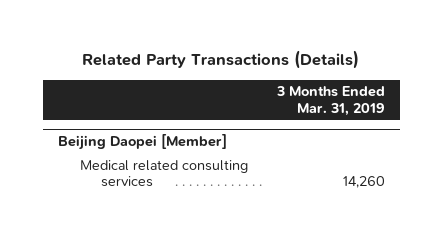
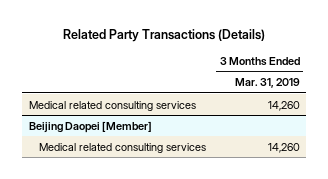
+ Medical related consulting services | 14,260

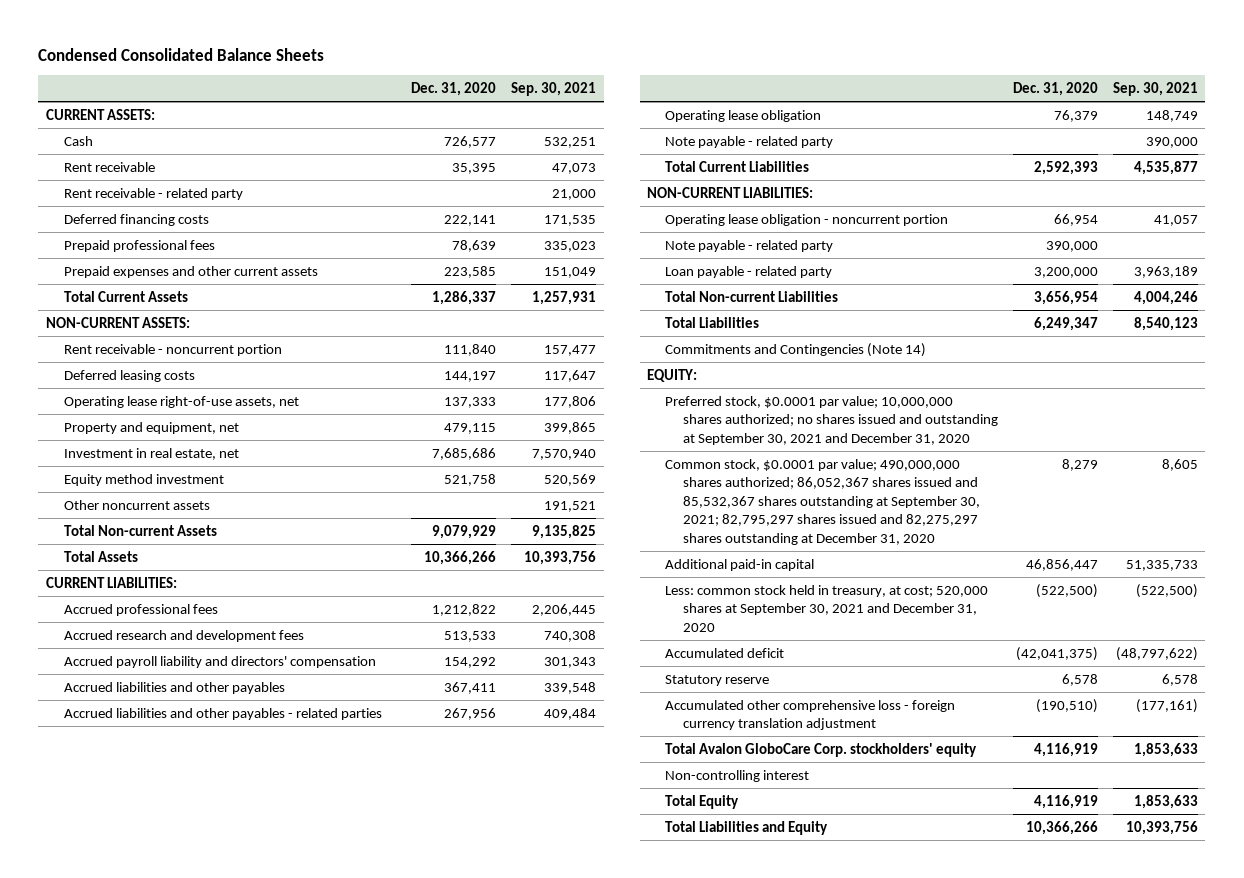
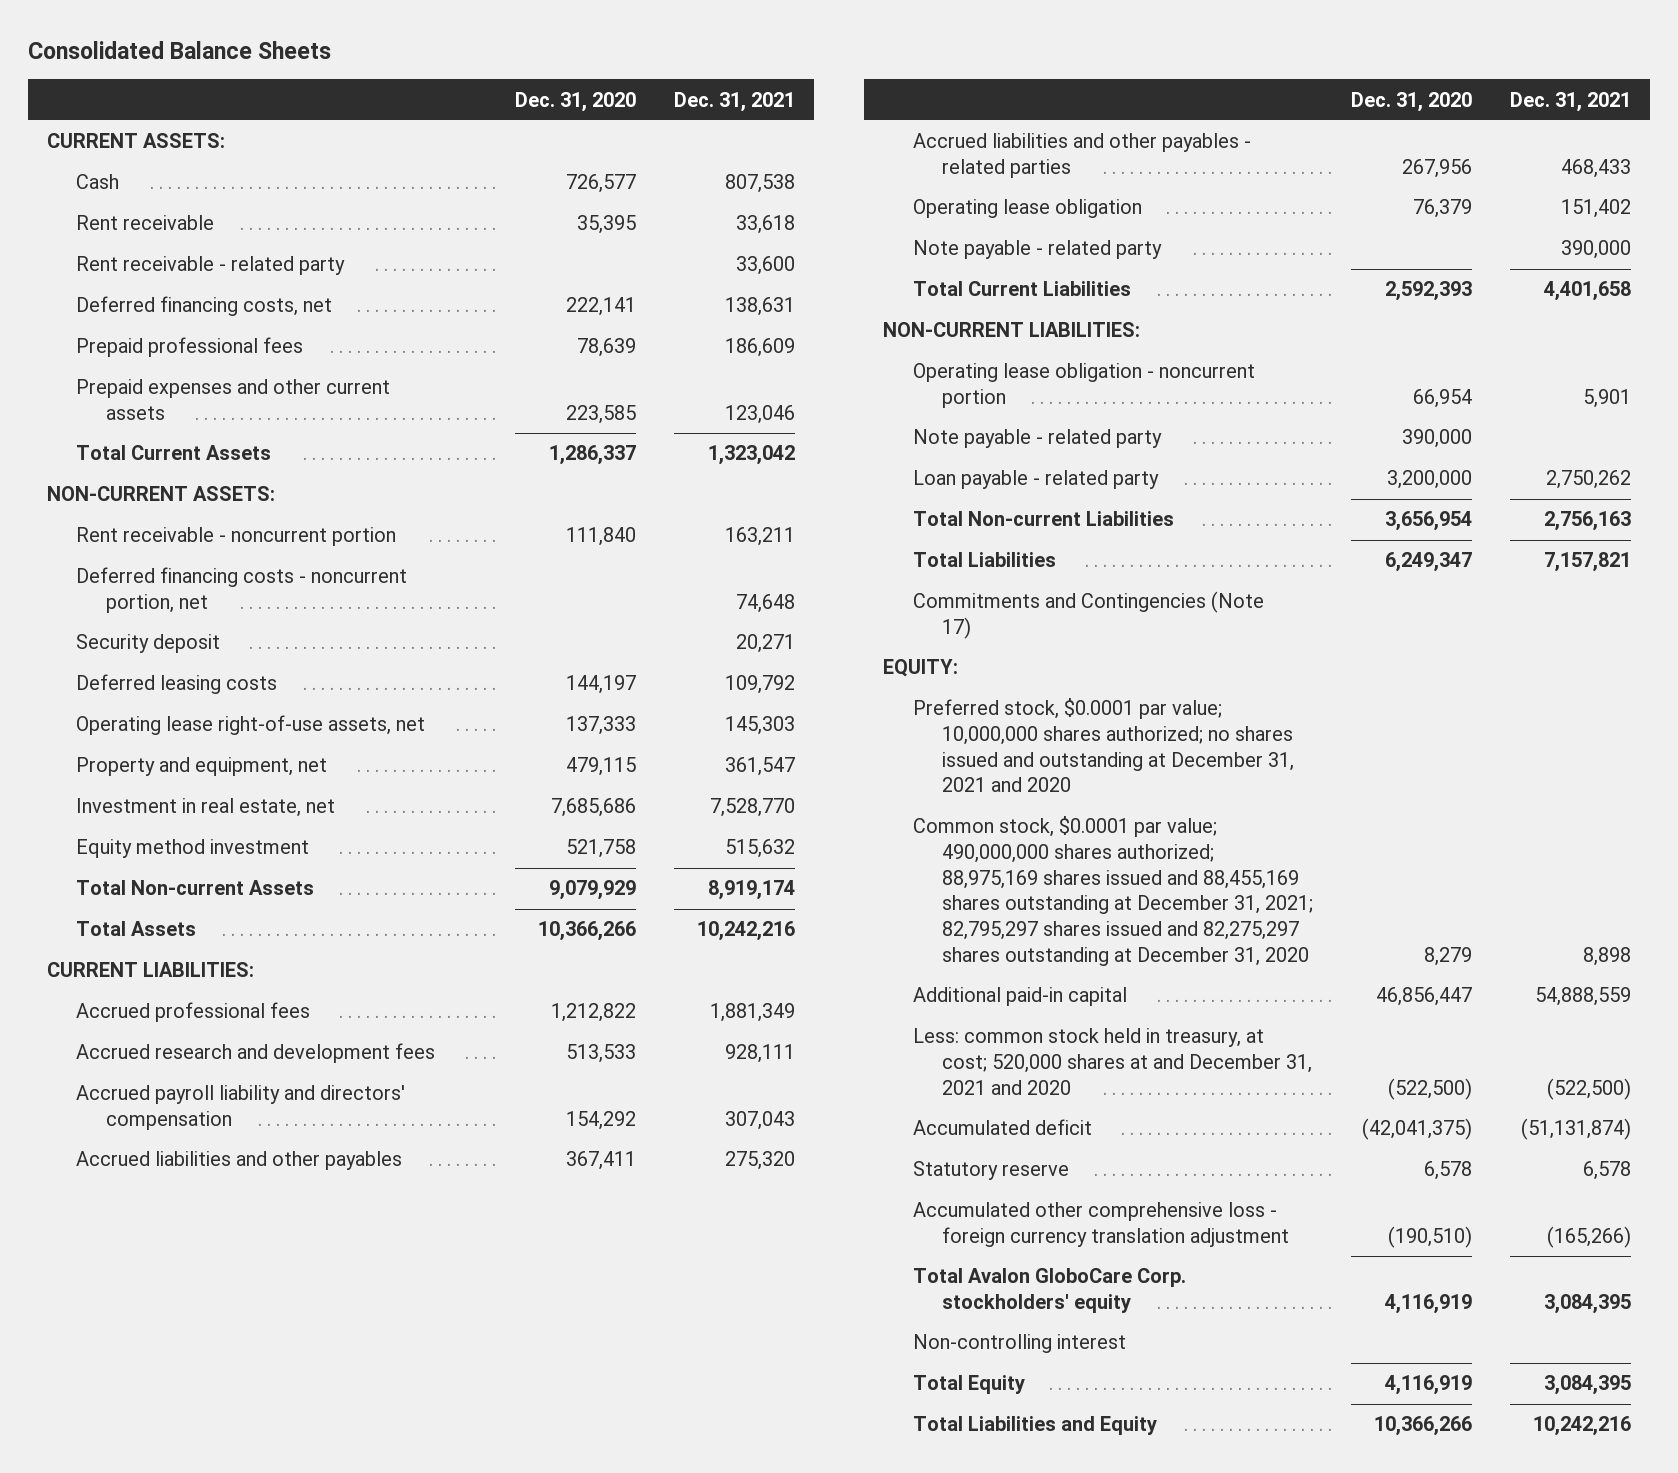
- Condensed Consolidated Balance Sheets
+ Consolidated Balance Sheets
- | Dec. 31, 2020 | Sep. 30, 2021
+ | Dec. 31, 2020 | Dec. 31, 2021
- Deferred financing costs | 222,141 | 171,535
+ Deferred financing costs, net | 222,141 | 138,631
+ Deferred financing costs - noncurrent portion, net | | 74,648
+ Security deposit | | 20,271
- Other noncurrent assets | | 191,521
- Commitments and Contingencies (Note 14)
+ Commitments and Contingencies (Note 17)
- Preferred stock, $0.0001 par value; 10,000,000 shares authorized; no shares issued and outstanding at September 30, 2021 and December 31, 2020
- Common stock, $0.0001 par value; 490,000,000 shares authorized; 86,052,367 shares issued and 85,532,367 shares outstanding at September 30, 2021; 82,795,297 shares issued and 82,275,297 shares outstanding at December 31, 2020 | 8,279 | 8,605
+ Preferred stock, $0.0001 par value; 10,000,000 shares authorized; no shares issued and outstanding at December 31, 2021 and 2020
+ Common stock, $0.0001 par value; 490,000,000 shares authorized; 88,975,169 shares issued and 88,455,169 shares outstanding at December 31, 2021; 82,795,297 shares issued and 82,275,297 shares outstanding at December 31, 2020 | 8,279 | 8,898
- Less: common stock held in treasury, at cost; 520,000 shares at September 30, 2021 and December 31, 2020 | (522,500) | (522,500)
+ Less: common stock held in treasury, at cost; 520,000 shares at and December 31, 2021 and 2020 | (522,500) | (522,500)

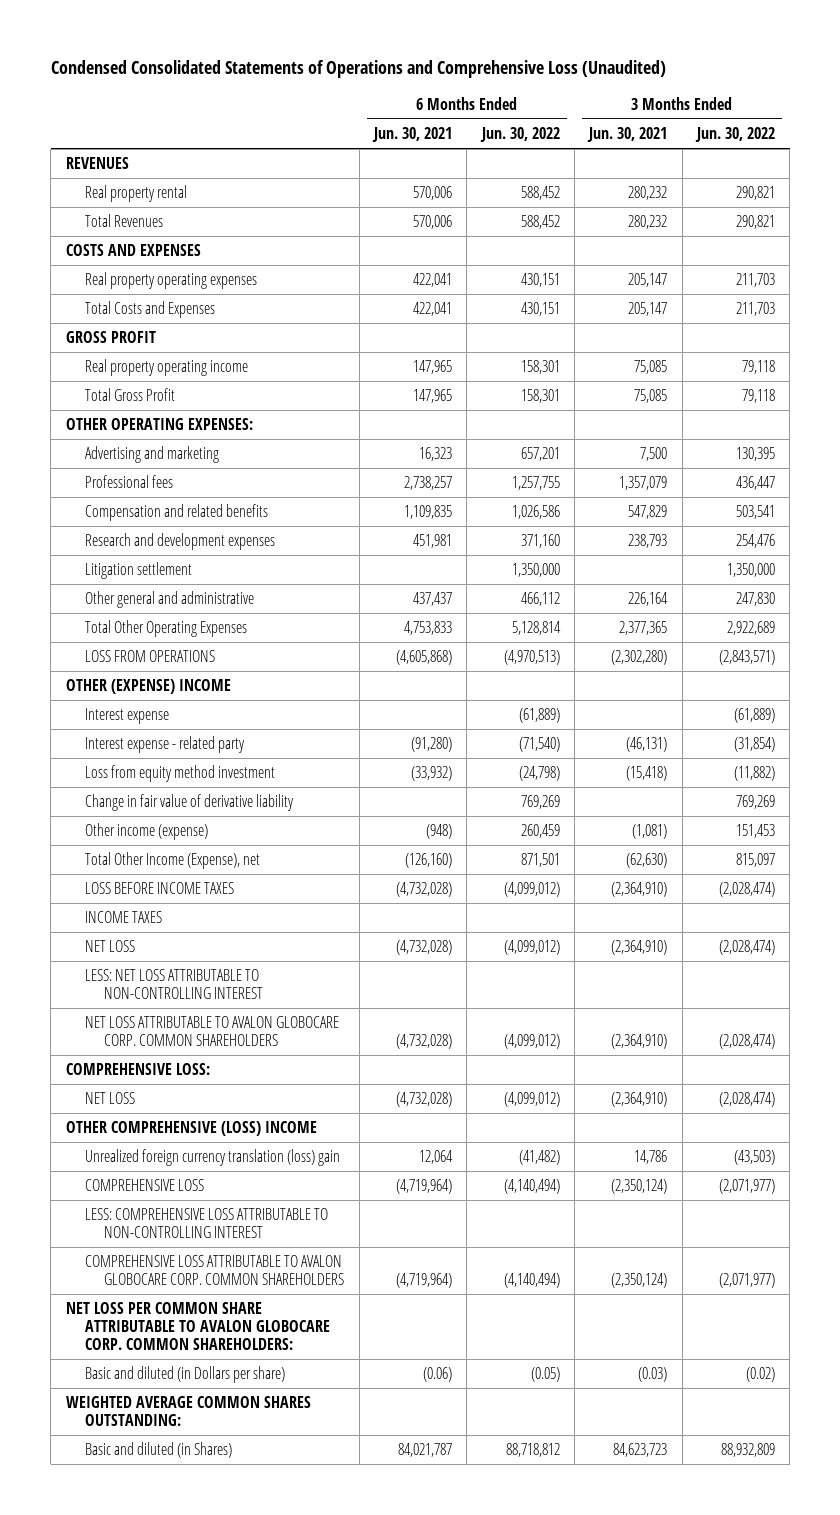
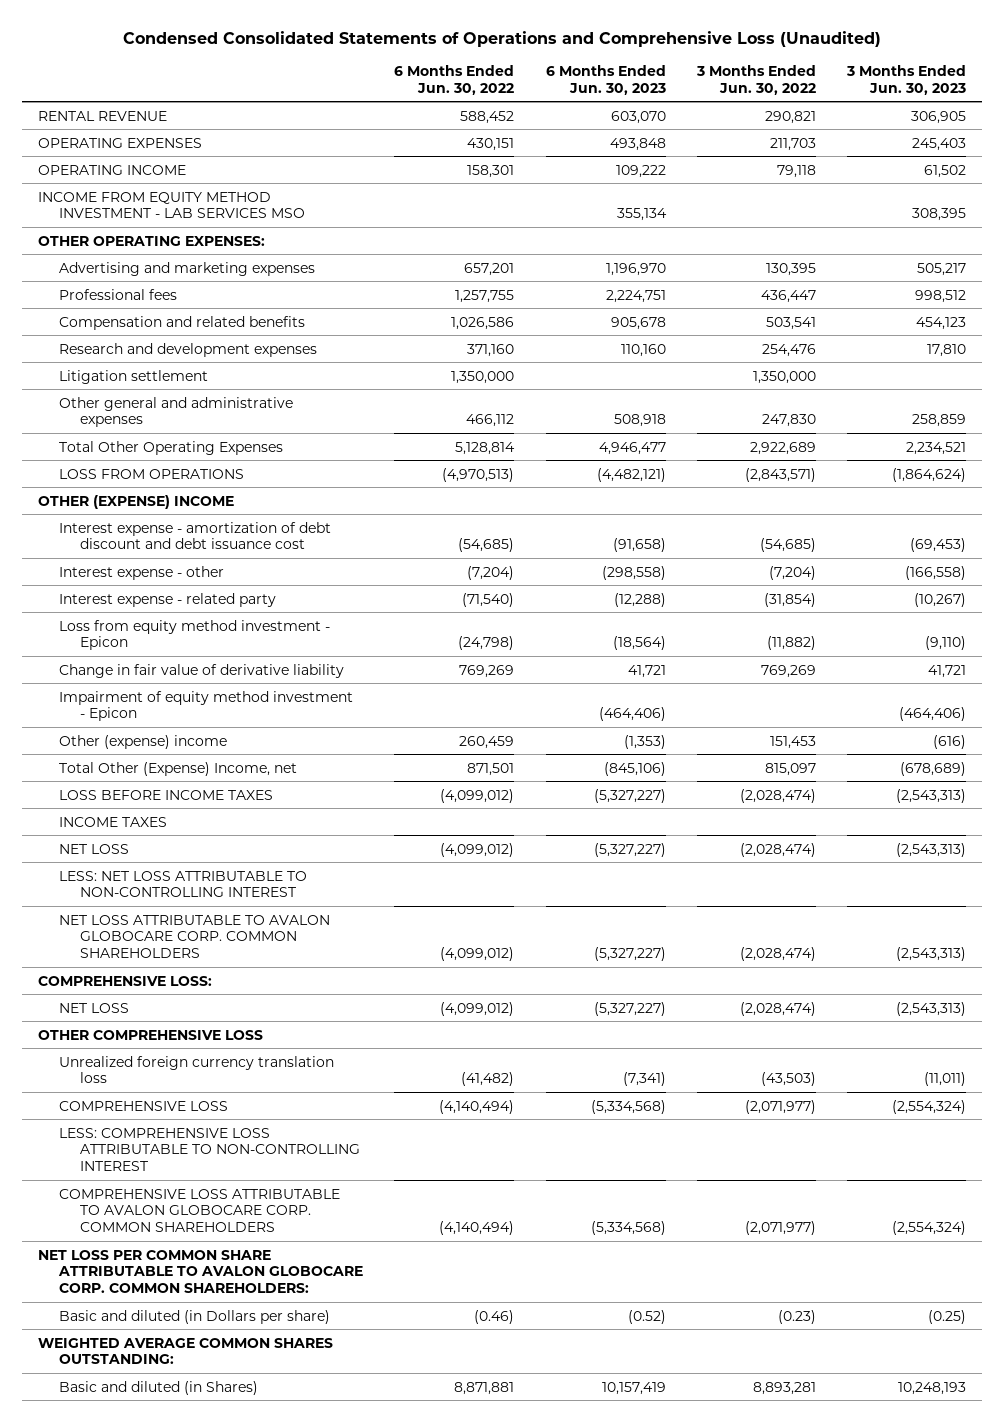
- | 6 Months Ended Jun. 30, 2021 | 6 Months Ended Jun. 30, 2022 | 3 Months Ended Jun. 30, 2021 | 3 Months Ended Jun. 30, 2022
+ | 6 Months Ended Jun. 30, 2022 | 6 Months Ended Jun. 30, 2023 | 3 Months Ended Jun. 30, 2022 | 3 Months Ended Jun. 30, 2023
- REVENUES
- Real property rental | 570,006 | 588,452 | 280,232 | 290,821
- Total Revenues | 570,006 | 588,452 | 280,232 | 290,821
- COSTS AND EXPENSES
- Real property operating expenses | 422,041 | 430,151 | 205,147 | 211,703
- Total Costs and Expenses | 422,041 | 430,151 | 205,147 | 211,703
- GROSS PROFIT
- Real property operating income | 147,965 | 158,301 | 75,085 | 79,118
- Total Gross Profit | 147,965 | 158,301 | 75,085 | 79,118
+ RENTAL REVENUE | 588,452 | 603,070 | 290,821 | 306,905
+ OPERATING EXPENSES | 430,151 | 493,848 | 211,703 | 245,403
+ OPERATING INCOME | 158,301 | 109,222 | 79,118 | 61,502
+ INCOME FROM EQUITY METHOD INVESTMENT - LAB SERVICES MSO | | 355,134 | | 308,395
- Advertising and marketing | 16,323 | 657,201 | 7,500 | 130,395
+ Advertising and marketing expenses | 657,201 | 1,196,970 | 130,395 | 505,217
- Other general and administrative | 437,437 | 466,112 | 226,164 | 247,830
+ Other general and administrative expenses | 466,112 | 508,918 | 247,830 | 258,859
- Interest expense | | (61,889) | | (61,889)
+ Interest expense - amortization of debt discount and debt issuance cost | (54,685) | (91,658) | (54,685) | (69,453)
+ Interest expense - other | (7,204) | (298,558) | (7,204) | (166,558)
- Loss from equity method investment | (33,932) | (24,798) | (15,418) | (11,882)
+ Loss from equity method investment - Epicon | (24,798) | (18,564) | (11,882) | (9,110)
- Other income (expense) | (948) | 260,459 | (1,081) | 151,453
- Total Other Income (Expense), net | (126,160) | 871,501 | (62,630) | 815,097
+ Impairment of equity method investment - Epicon | | (464,406) | | (464,406)
+ Other (expense) income | 260,459 | (1,353) | 151,453 | (616)
+ Total Other (Expense) Income, net | 871,501 | (845,106) | 815,097 | (678,689)
- OTHER COMPREHENSIVE (LOSS) INCOME
- Unrealized foreign currency translation (loss) gain | 12,064 | (41,482) | 14,786 | (43,503)
+ OTHER COMPREHENSIVE LOSS
+ Unrealized foreign currency translation loss | (41,482) | (7,341) | (43,503) | (11,011)
- Basic and diluted (in Dollars per share) | (0.06) | (0.05) | (0.03) | (0.02)
+ Basic and diluted (in Dollars per share) | (0.46) | (0.52) | (0.23) | (0.25)
- Basic and diluted (in Shares) | 84,021,787 | 88,718,812 | 84,623,723 | 88,932,809
+ Basic and diluted (in Shares) | 8,871,881 | 10,157,419 | 8,893,281 | 10,248,193

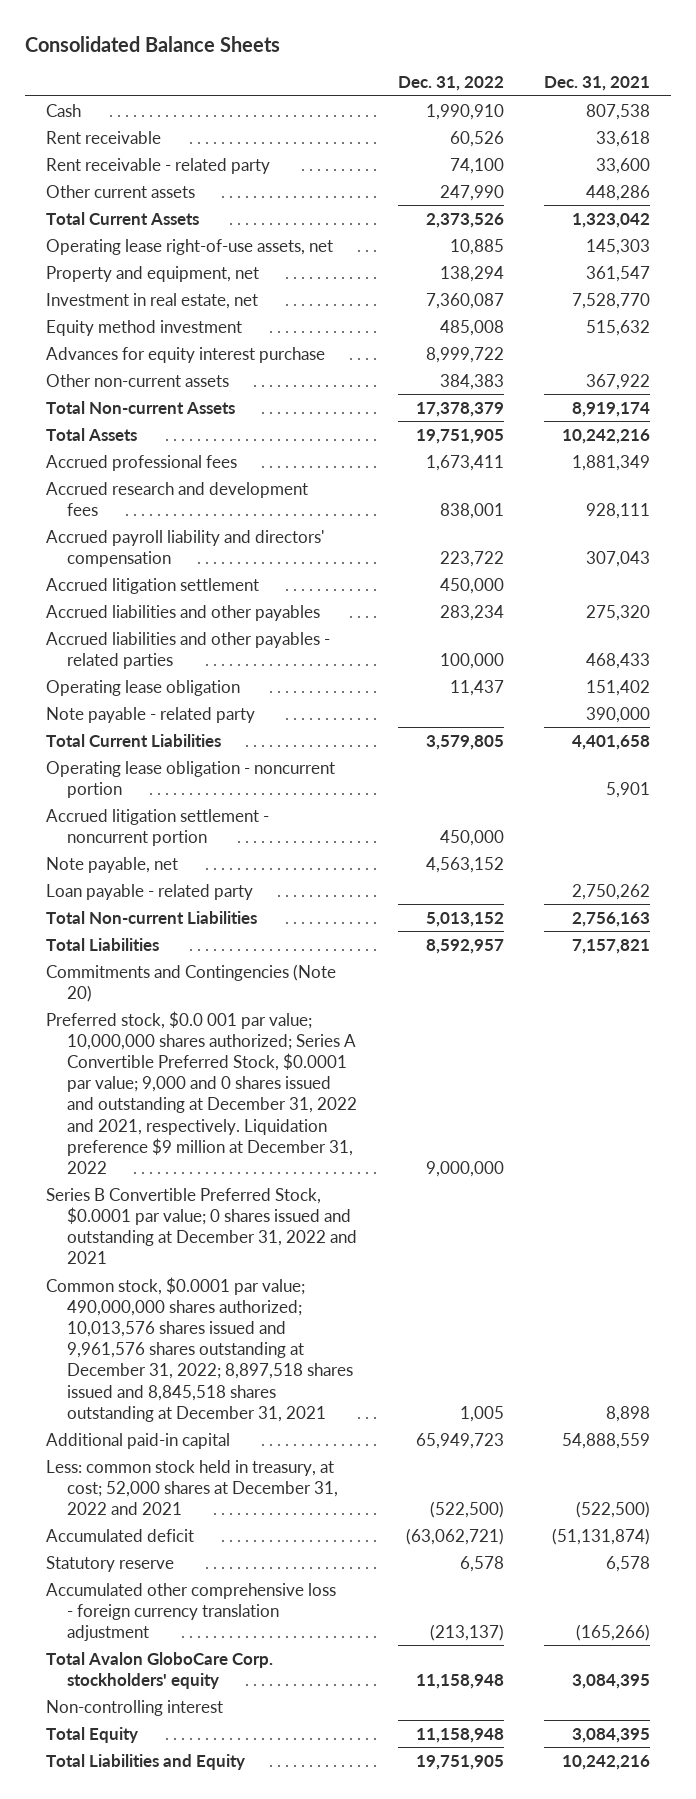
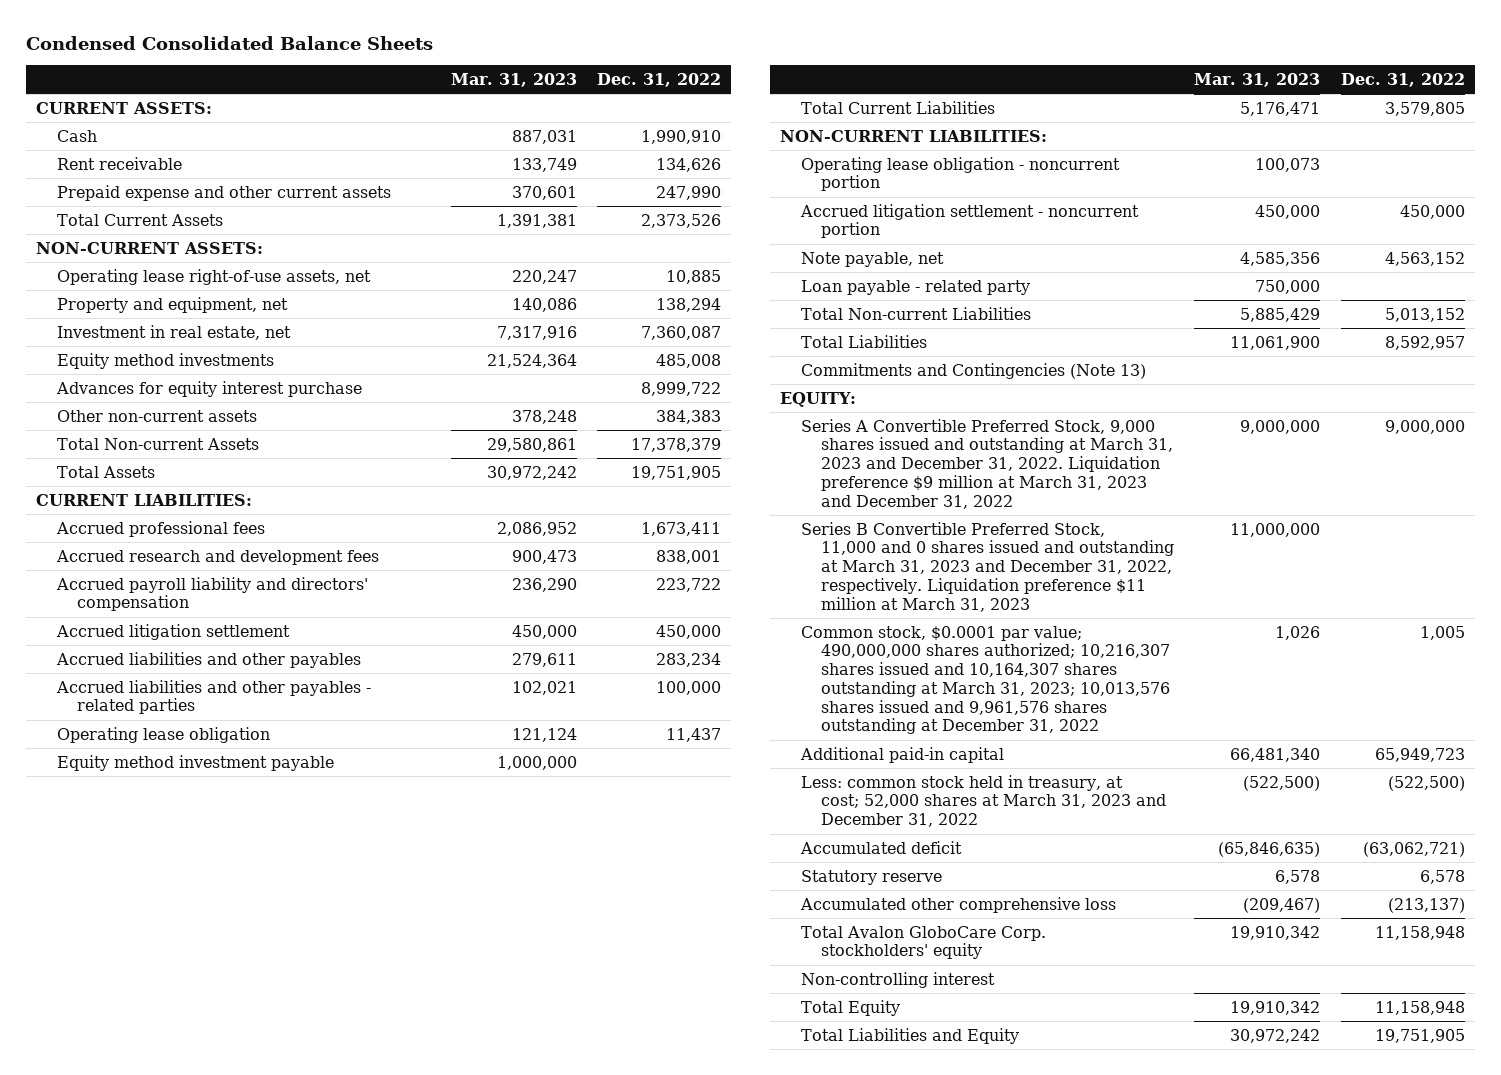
- Consolidated Balance Sheets
+ Condensed Consolidated Balance Sheets
- | Dec. 31, 2022 | Dec. 31, 2021
+ | Mar. 31, 2023 | Dec. 31, 2022
+ CURRENT ASSETS:
- Rent receivable | 60,526 | 33,618
- Rent receivable - related party | 74,100 | 33,600
- Other current assets | 247,990 | 448,286
+ Rent receivable | 133,749 | 134,626
+ Prepaid expense and other current assets | 370,601 | 247,990
+ NON-CURRENT ASSETS:
- Equity method investment | 485,008 | 515,632
+ Equity method investments | 21,524,364 | 485,008
+ CURRENT LIABILITIES:
- Note payable - related party | | 390,000
+ Equity method investment payable | 1,000,000 |
+ NON-CURRENT LIABILITIES:
- Commitments and Contingencies (Note 20)
- Preferred stock, $0.0 001 par value; 10,000,000 shares authorized; Series A Convertible Preferred Stock, $0.0001 par value; 9,000 and 0 shares issued and outstanding at December 31, 2022 and 2021, respectively. Liquidation preference $9 million at December 31, 2022 | 9,000,000 |
- Series B Convertible Preferred Stock, $0.0001 par value; 0 shares issued and outstanding at December 31, 2022 and 2021
- Common stock, $0.0001 par value; 490,000,000 shares authorized; 10,013,576 shares issued and 9,961,576 shares outstanding at December 31, 2022; 8,897,518 shares issued and 8,845,518 shares outstanding at December 31, 2021 | 1,005 | 8,898
+ Commitments and Contingencies (Note 13)
+ EQUITY:
+ Series A Convertible Preferred Stock, 9,000 shares issued and outstanding at March 31, 2023 and December 31, 2022. Liquidation preference $9 million at March 31, 2023 and December 31, 2022 | 9,000,000 | 9,000,000
+ Series B Convertible Preferred Stock, 11,000 and 0 shares issued and outstanding at March 31, 2023 and December 31, 2022, respectively. Liquidation preference $11 million at March 31, 2023 | 11,000,000 |
+ Common stock, $0.0001 par value; 490,000,000 shares authorized; 10,216,307 shares issued and 10,164,307 shares outstanding at March 31, 2023; 10,013,576 shares issued and 9,961,576 shares outstanding at December 31, 2022 | 1,026 | 1,005
- Less: common stock held in treasury, at cost; 52,000 shares at December 31, 2022 and 2021 | (522,500) | (522,500)
+ Less: common stock held in treasury, at cost; 52,000 shares at March 31, 2023 and December 31, 2022 | (522,500) | (522,500)
- Accumulated other comprehensive loss - foreign currency translation adjustment | (213,137) | (165,266)
+ Accumulated other comprehensive loss | (209,467) | (213,137)

